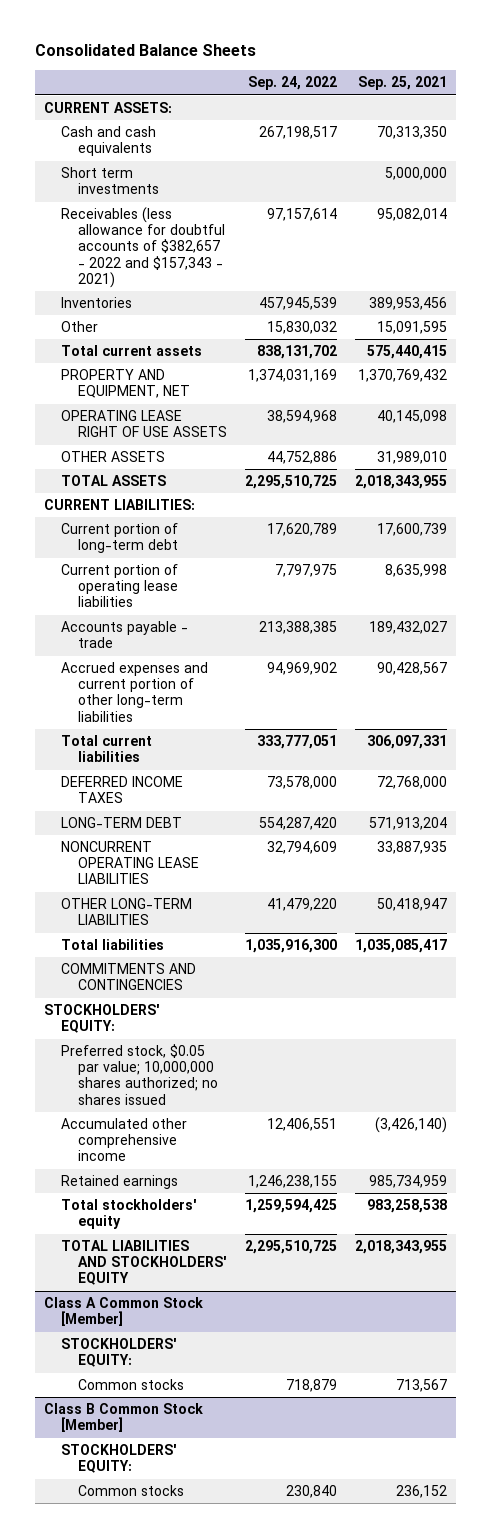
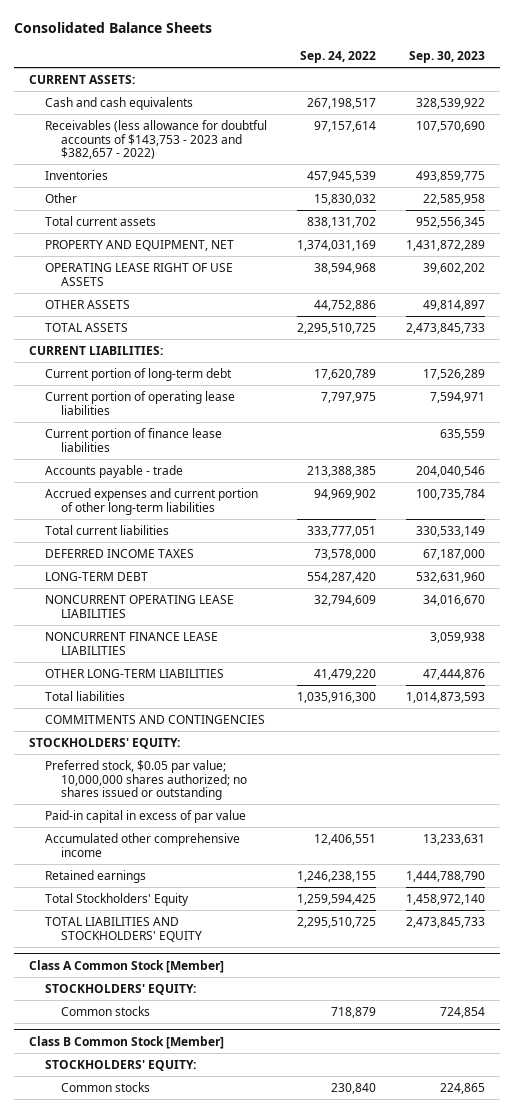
- | Sep. 24, 2022 | Sep. 25, 2021
+ | Sep. 24, 2022 | Sep. 30, 2023
- Short term investments | | 5,000,000
- Receivables (less allowance for doubtful accounts of $382,657 - 2022 and $157,343 - 2021) | 97,157,614 | 95,082,014
+ Receivables (less allowance for doubtful accounts of $143,753 - 2023 and $382,657 - 2022) | 97,157,614 | 107,570,690
+ Current portion of finance lease liabilities | | 635,559
+ NONCURRENT FINANCE LEASE LIABILITIES | | 3,059,938
- Preferred stock, $0.05 par value; 10,000,000 shares authorized; no shares issued
+ Preferred stock, $0.05 par value; 10,000,000 shares authorized; no shares issued or outstanding
+ Paid-in capital in excess of par value
- Total stockholders' equity | 1,259,594,425 | 983,258,538
+ Total Stockholders' Equity | 1,259,594,425 | 1,458,972,140

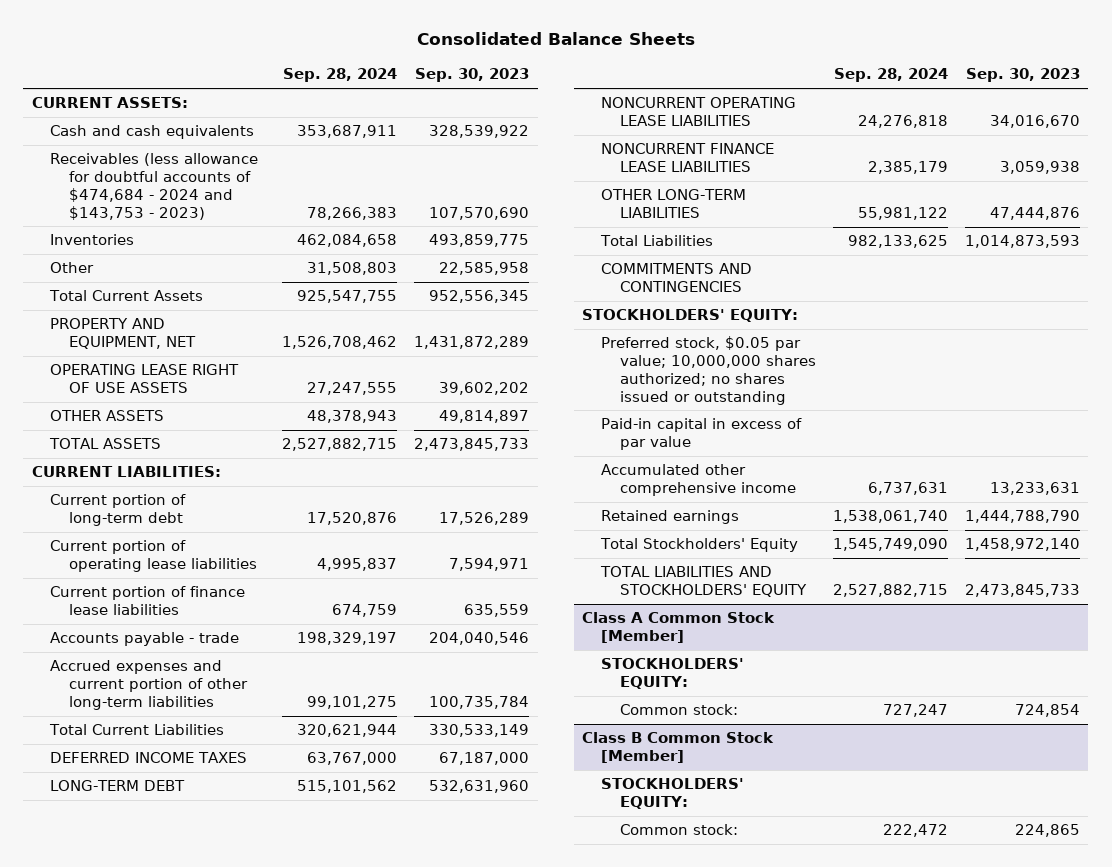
- | Sep. 24, 2022 | Sep. 30, 2023
+ | Sep. 28, 2024 | Sep. 30, 2023
- Receivables (less allowance for doubtful accounts of $143,753 - 2023 and $382,657 - 2022) | 97,157,614 | 107,570,690
+ Receivables (less allowance for doubtful accounts of $474,684 - 2024 and $143,753 - 2023) | 78,266,383 | 107,570,690
- Total current assets | 838,131,702 | 952,556,345
+ Total Current Assets | 925,547,755 | 952,556,345
- Total current liabilities | 333,777,051 | 330,533,149
+ Total Current Liabilities | 320,621,944 | 330,533,149
- Total liabilities | 1,035,916,300 | 1,014,873,593
+ Total Liabilities | 982,133,625 | 1,014,873,593
@ Class A Common Stock [Member]
- Common stocks | 718,879 | 724,854
+ Common stock: | 727,247 | 724,854
@ Class B Common Stock [Member]
- Common stocks | 230,840 | 224,865
+ Common stock: | 222,472 | 224,865

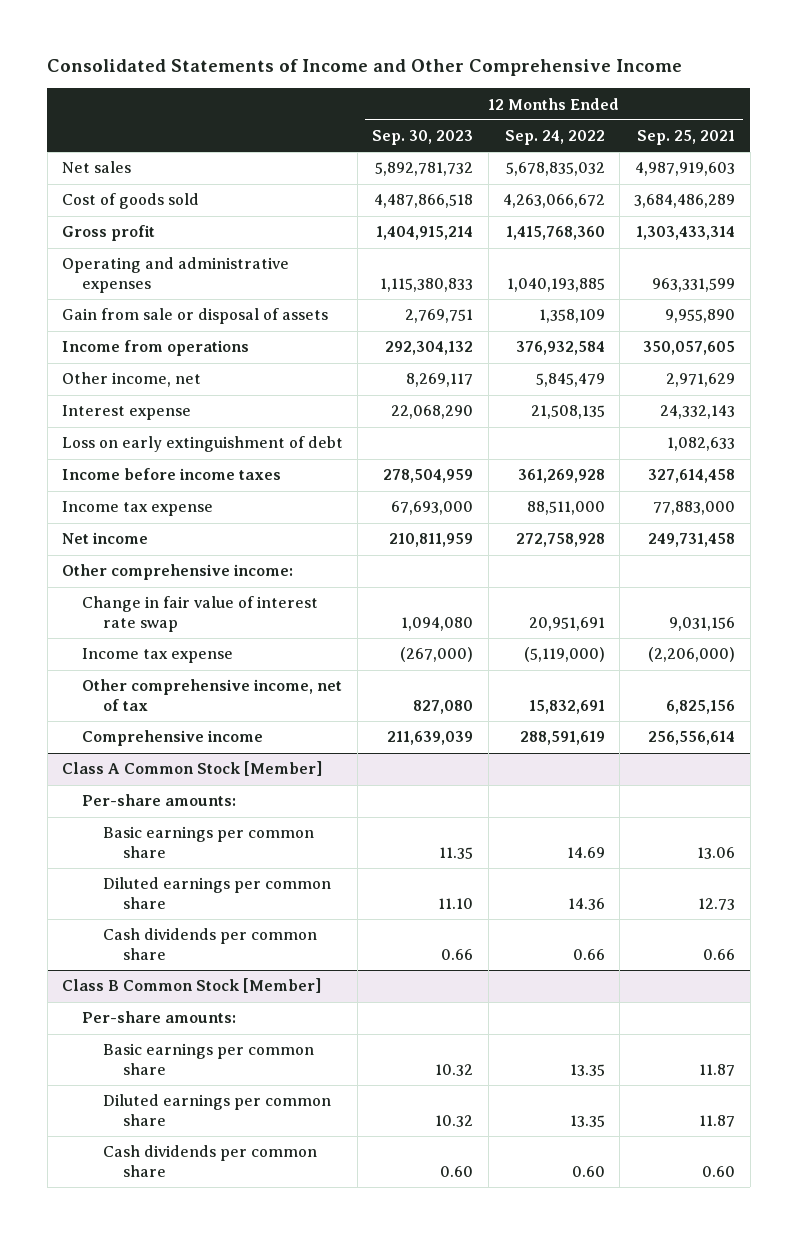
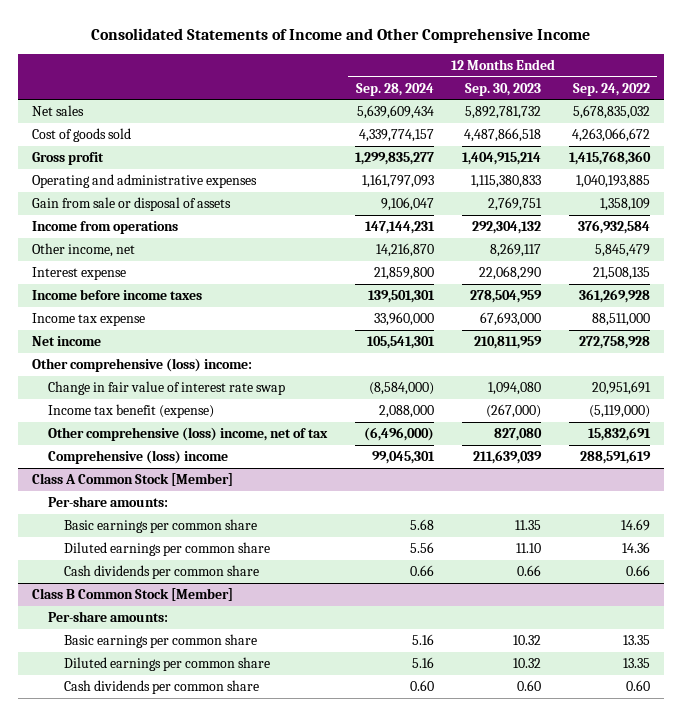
- | 12 Months Ended Sep. 30, 2023 | 12 Months Ended Sep. 24, 2022 | 12 Months Ended Sep. 25, 2021
+ | 12 Months Ended Sep. 28, 2024 | 12 Months Ended Sep. 30, 2023 | 12 Months Ended Sep. 24, 2022
- Loss on early extinguishment of debt | | | 1,082,633
- Other comprehensive income:
+ Other comprehensive (loss) income:
- Income tax expense | (267,000) | (5,119,000) | (2,206,000)
- Other comprehensive income, net of tax | 827,080 | 15,832,691 | 6,825,156
- Comprehensive income | 211,639,039 | 288,591,619 | 256,556,614
+ Income tax benefit (expense) | 2,088,000 | (267,000) | (5,119,000)
+ Other comprehensive (loss) income, net of tax | (6,496,000) | 827,080 | 15,832,691
+ Comprehensive (loss) income | 99,045,301 | 211,639,039 | 288,591,619

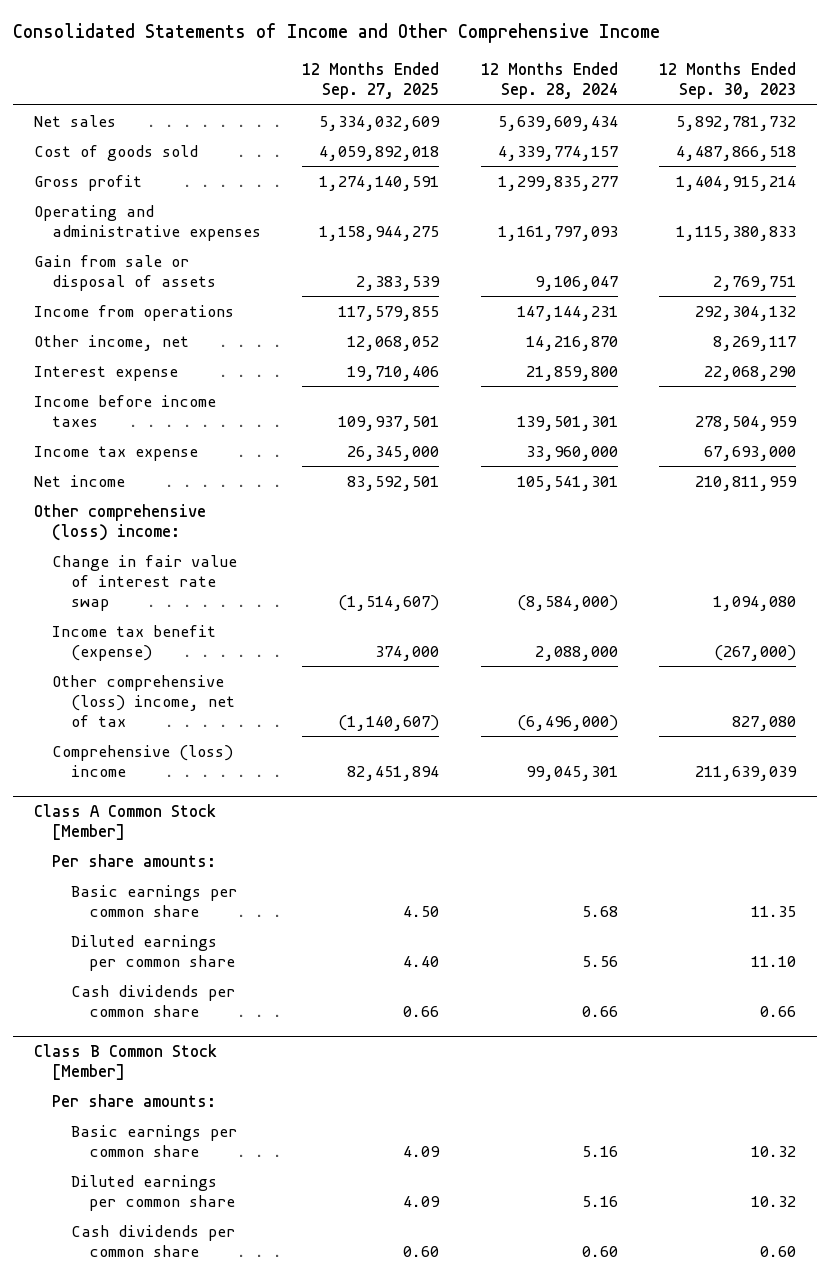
- | 12 Months Ended Sep. 28, 2024 | 12 Months Ended Sep. 30, 2023 | 12 Months Ended Sep. 24, 2022
+ | 12 Months Ended Sep. 27, 2025 | 12 Months Ended Sep. 28, 2024 | 12 Months Ended Sep. 30, 2023
@ Class A Common Stock [Member]
- Per-share amounts:
+ Per share amounts:
@ Class B Common Stock [Member]
- Per-share amounts:
+ Per share amounts:

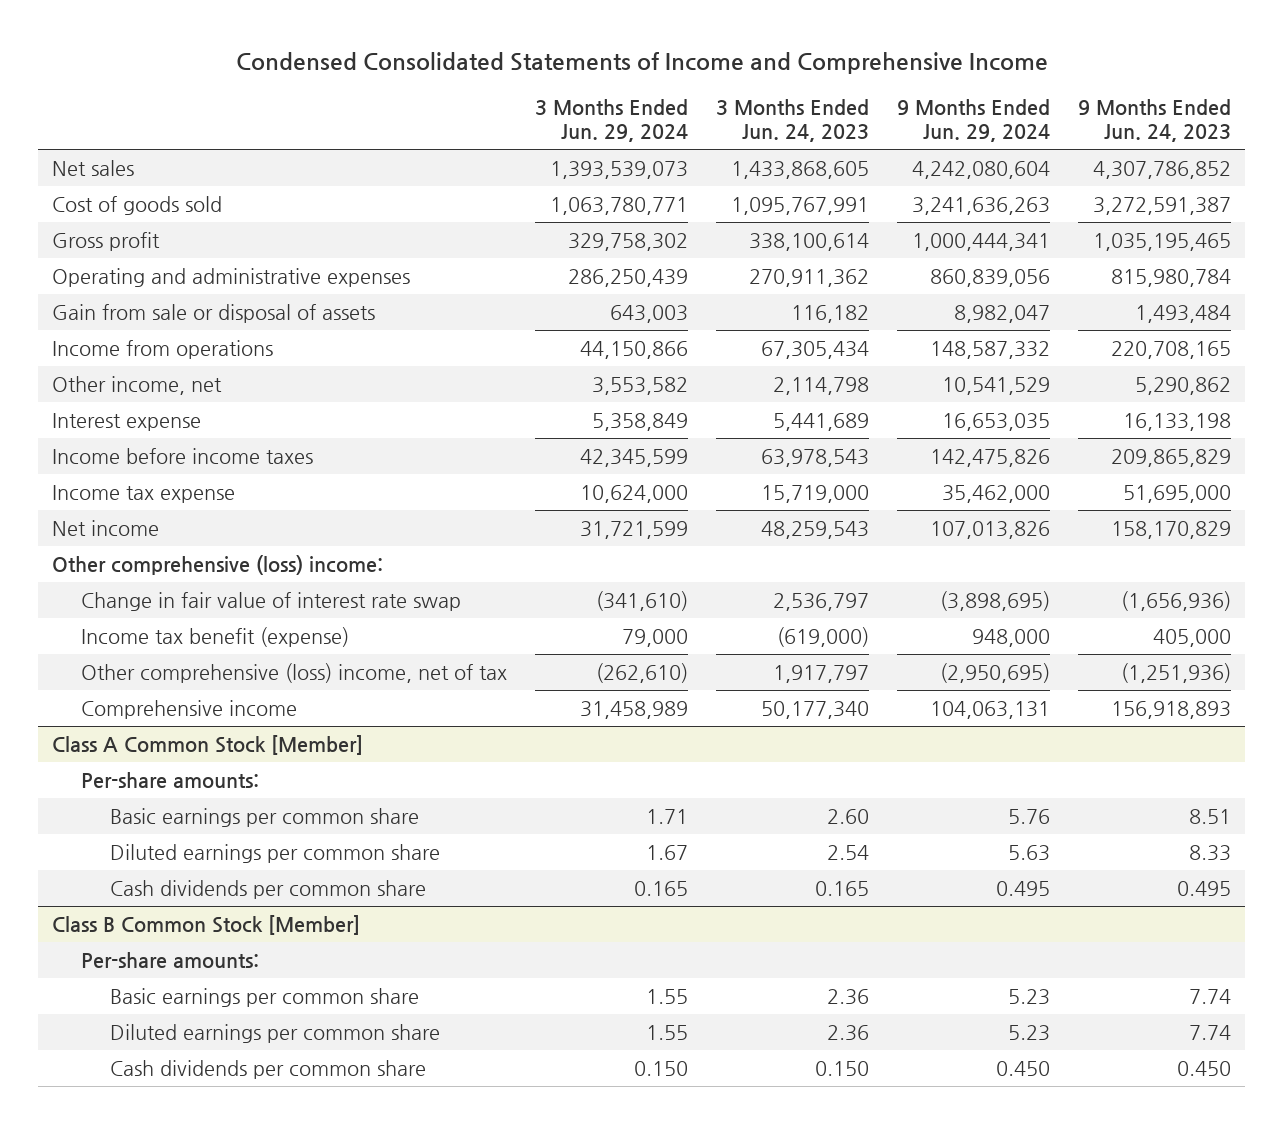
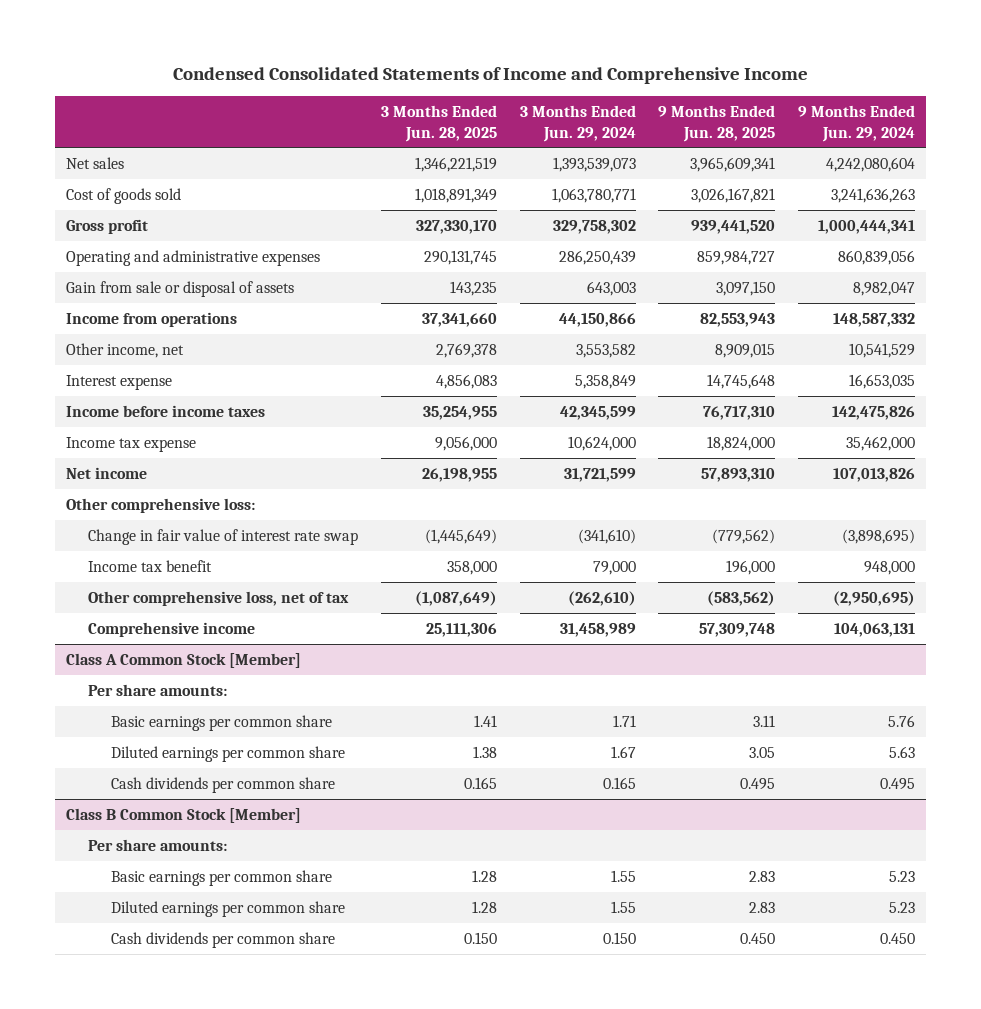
- | 3 Months Ended Jun. 29, 2024 | 3 Months Ended Jun. 24, 2023 | 9 Months Ended Jun. 29, 2024 | 9 Months Ended Jun. 24, 2023
+ | 3 Months Ended Jun. 28, 2025 | 3 Months Ended Jun. 29, 2024 | 9 Months Ended Jun. 28, 2025 | 9 Months Ended Jun. 29, 2024
- Other comprehensive (loss) income:
+ Other comprehensive loss:
- Income tax benefit (expense) | 79,000 | (619,000) | 948,000 | 405,000
- Other comprehensive (loss) income, net of tax | (262,610) | 1,917,797 | (2,950,695) | (1,251,936)
+ Income tax benefit | 358,000 | 79,000 | 196,000 | 948,000
+ Other comprehensive loss, net of tax | (1,087,649) | (262,610) | (583,562) | (2,950,695)
@ Class A Common Stock [Member]
- Per-share amounts:
+ Per share amounts:
@ Class B Common Stock [Member]
- Per-share amounts:
+ Per share amounts:

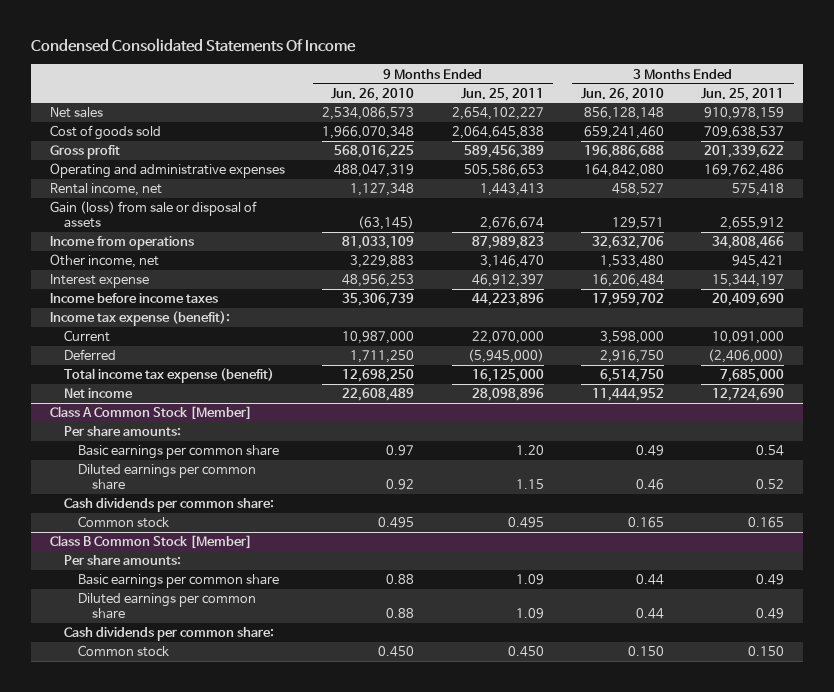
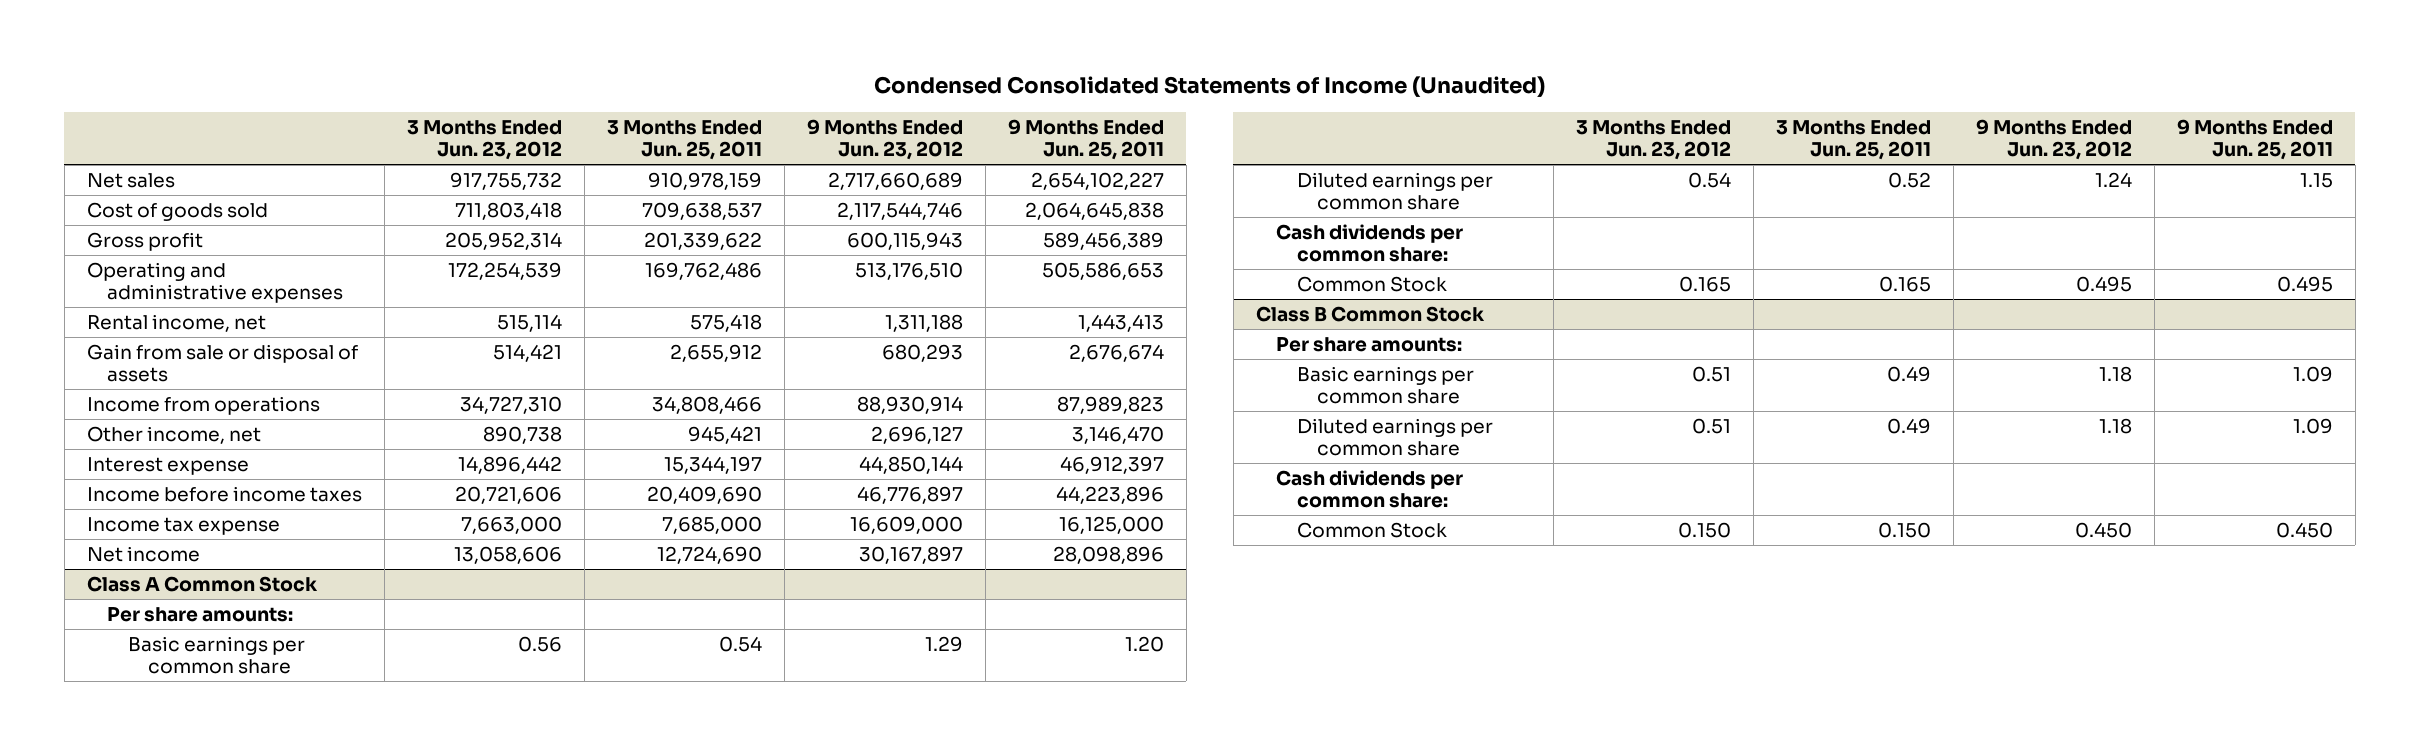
- Condensed Consolidated Statements Of Income
+ Condensed Consolidated Statements of Income (Unaudited)
- | 9 Months Ended Jun. 26, 2010 | 9 Months Ended Jun. 25, 2011 | 3 Months Ended Jun. 26, 2010 | 3 Months Ended Jun. 25, 2011
+ | 3 Months Ended Jun. 23, 2012 | 3 Months Ended Jun. 25, 2011 | 9 Months Ended Jun. 23, 2012 | 9 Months Ended Jun. 25, 2011
- Gain (loss) from sale or disposal of assets | (63,145) | 2,676,674 | 129,571 | 2,655,912
+ Gain from sale or disposal of assets | 514,421 | 2,655,912 | 680,293 | 2,676,674
- Income tax expense (benefit):
- Current | 10,987,000 | 22,070,000 | 3,598,000 | 10,091,000
- Deferred | 1,711,250 | (5,945,000) | 2,916,750 | (2,406,000)
- Total income tax expense (benefit) | 12,698,250 | 16,125,000 | 6,514,750 | 7,685,000
+ Income tax expense | 7,663,000 | 7,685,000 | 16,609,000 | 16,125,000
- Class A Common Stock [Member]
+ Class A Common Stock
- Common stock | 0.495 | 0.495 | 0.165 | 0.165
- Class B Common Stock [Member]
+ Common Stock | 0.165 | 0.165 | 0.495 | 0.495
+ Class B Common Stock
- Common stock | 0.450 | 0.450 | 0.150 | 0.150
+ Common Stock | 0.150 | 0.150 | 0.450 | 0.450

